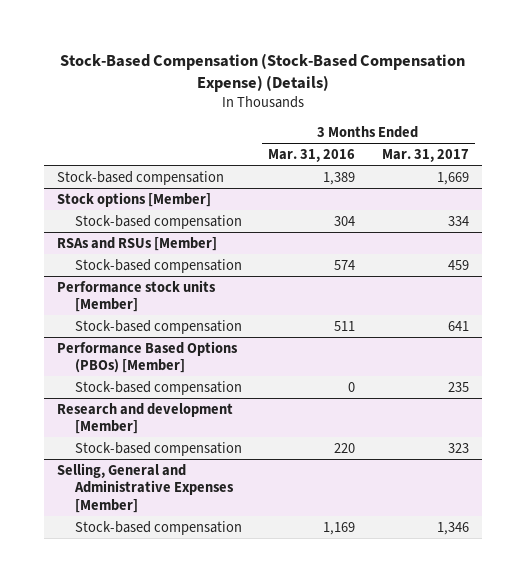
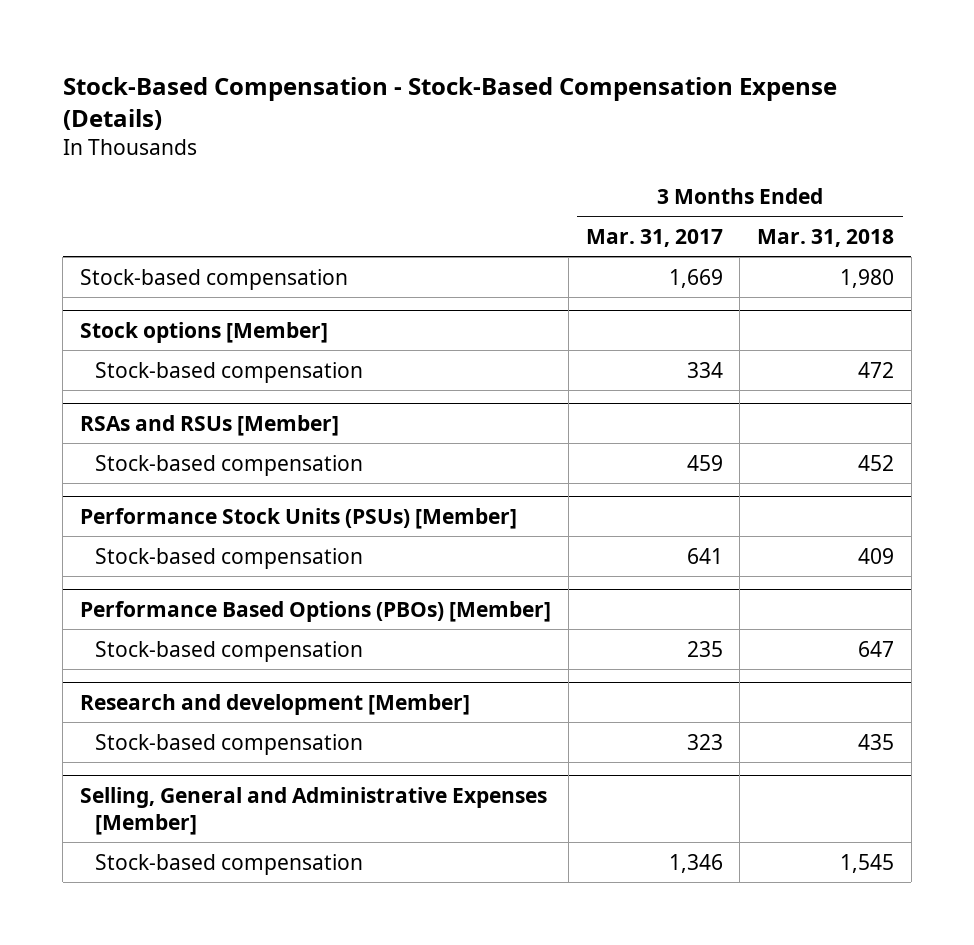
- Stock-Based Compensation (Stock-Based Compensation Expense) (Details)
+ Stock-Based Compensation - Stock-Based Compensation Expense (Details)
- | 3 Months Ended Mar. 31, 2016 | 3 Months Ended Mar. 31, 2017
+ | 3 Months Ended Mar. 31, 2017 | 3 Months Ended Mar. 31, 2018
- Performance stock units [Member]
+ Performance Stock Units (PSUs) [Member]

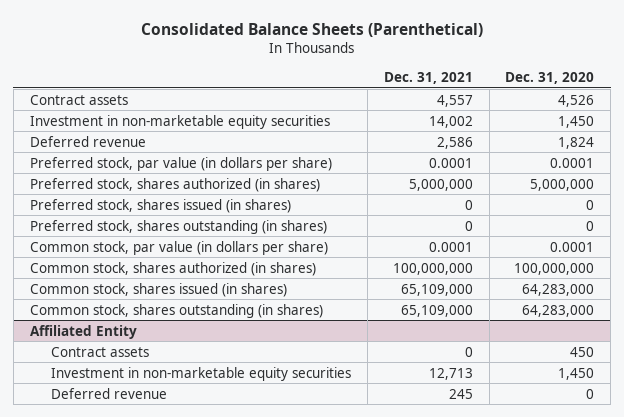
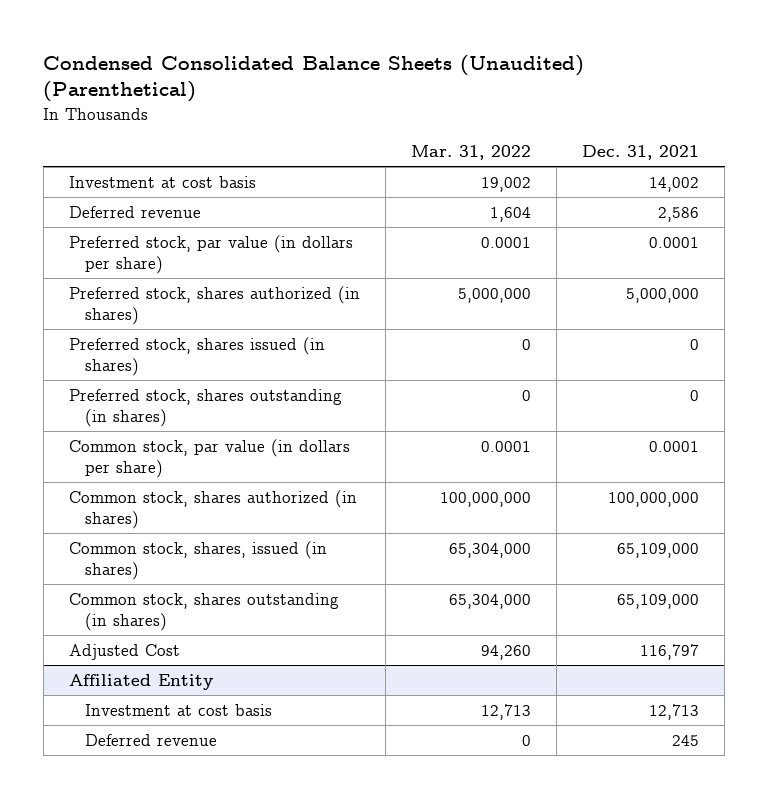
- Consolidated Balance Sheets (Parenthetical)
+ Condensed Consolidated Balance Sheets (Unaudited) (Parenthetical)
- | Dec. 31, 2021 | Dec. 31, 2020
+ | Mar. 31, 2022 | Dec. 31, 2021
- Contract assets | 4,557 | 4,526
- Investment in non-marketable equity securities | 14,002 | 1,450
+ Investment at cost basis | 19,002 | 14,002
- Common stock, shares issued (in shares) | 65,109,000 | 64,283,000
+ Common stock, shares, issued (in shares) | 65,304,000 | 65,109,000
+ Adjusted Cost | 94,260 | 116,797
@ Affiliated Entity
- Contract assets | 0 | 450
- Investment in non-marketable equity securities | 12,713 | 1,450
+ Investment at cost basis | 12,713 | 12,713

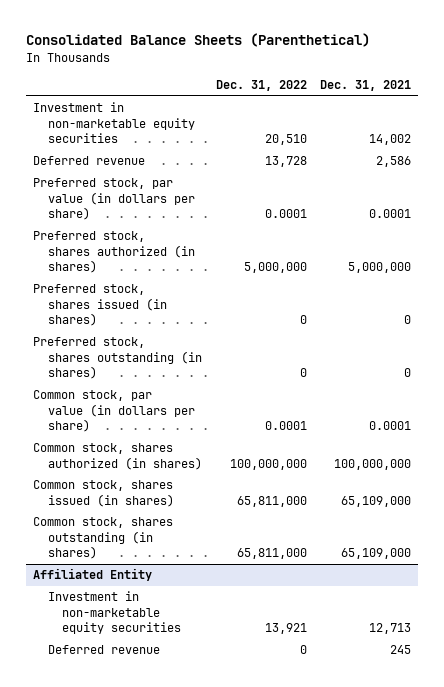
- Condensed Consolidated Balance Sheets (Unaudited) (Parenthetical)
+ Consolidated Balance Sheets (Parenthetical)
- | Mar. 31, 2022 | Dec. 31, 2021
+ | Dec. 31, 2022 | Dec. 31, 2021
- Investment at cost basis | 19,002 | 14,002
+ Investment in non-marketable equity securities | 20,510 | 14,002
- Common stock, shares, issued (in shares) | 65,304,000 | 65,109,000
+ Common stock, shares issued (in shares) | 65,811,000 | 65,109,000
- Adjusted Cost | 94,260 | 116,797
@ Affiliated Entity
- Investment at cost basis | 12,713 | 12,713
+ Investment in non-marketable equity securities | 13,921 | 12,713

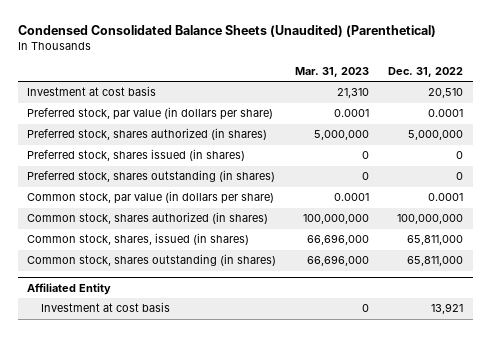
- Consolidated Balance Sheets (Parenthetical)
+ Condensed Consolidated Balance Sheets (Unaudited) (Parenthetical)
- | Dec. 31, 2022 | Dec. 31, 2021
+ | Mar. 31, 2023 | Dec. 31, 2022
- Investment in non-marketable equity securities | 20,510 | 14,002
- Deferred revenue | 13,728 | 2,586
+ Investment at cost basis | 21,310 | 20,510
- Common stock, shares issued (in shares) | 65,811,000 | 65,109,000
+ Common stock, shares, issued (in shares) | 66,696,000 | 65,811,000
@ Affiliated Entity
- Investment in non-marketable equity securities | 13,921 | 12,713
- Deferred revenue | 0 | 245
+ Investment at cost basis | 0 | 13,921

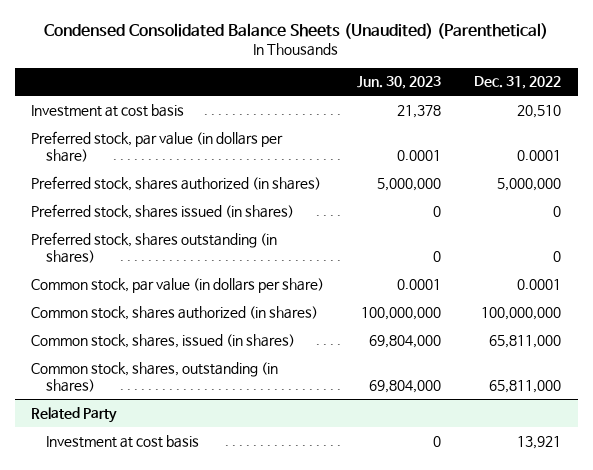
- | Mar. 31, 2023 | Dec. 31, 2022
+ | Jun. 30, 2023 | Dec. 31, 2022
- Common stock, shares outstanding (in shares) | 66,696,000 | 65,811,000
- Affiliated Entity
+ Common stock, shares, outstanding (in shares) | 69,804,000 | 65,811,000
+ Related Party

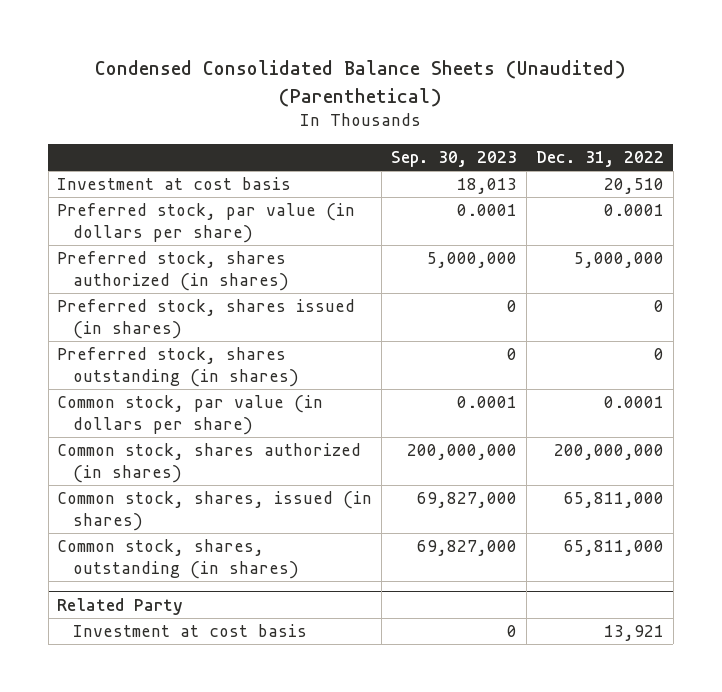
- | Jun. 30, 2023 | Dec. 31, 2022
+ | Sep. 30, 2023 | Dec. 31, 2022
- Common stock, shares authorized (in shares) | 100,000,000 | 100,000,000
+ Common stock, shares authorized (in shares) | 200,000,000 | 200,000,000

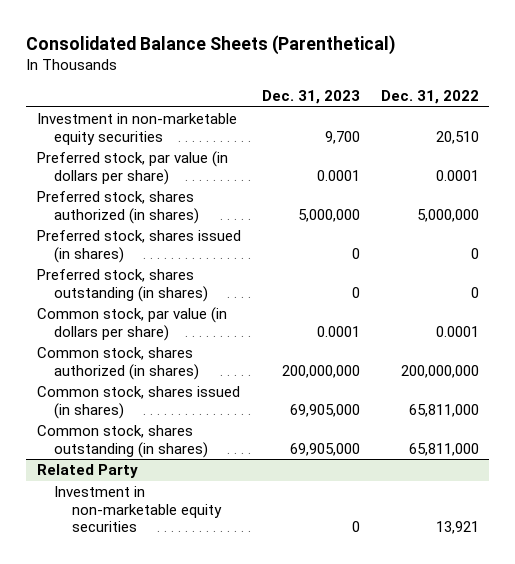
- Condensed Consolidated Balance Sheets (Unaudited) (Parenthetical)
+ Consolidated Balance Sheets (Parenthetical)
- | Sep. 30, 2023 | Dec. 31, 2022
+ | Dec. 31, 2023 | Dec. 31, 2022
- Investment at cost basis | 18,013 | 20,510
+ Investment in non-marketable equity securities | 9,700 | 20,510
- Common stock, shares, issued (in shares) | 69,827,000 | 65,811,000
- Common stock, shares, outstanding (in shares) | 69,827,000 | 65,811,000
+ Common stock, shares issued (in shares) | 69,905,000 | 65,811,000
+ Common stock, shares outstanding (in shares) | 69,905,000 | 65,811,000
@ Related Party
- Investment at cost basis | 0 | 13,921
+ Investment in non-marketable equity securities | 0 | 13,921

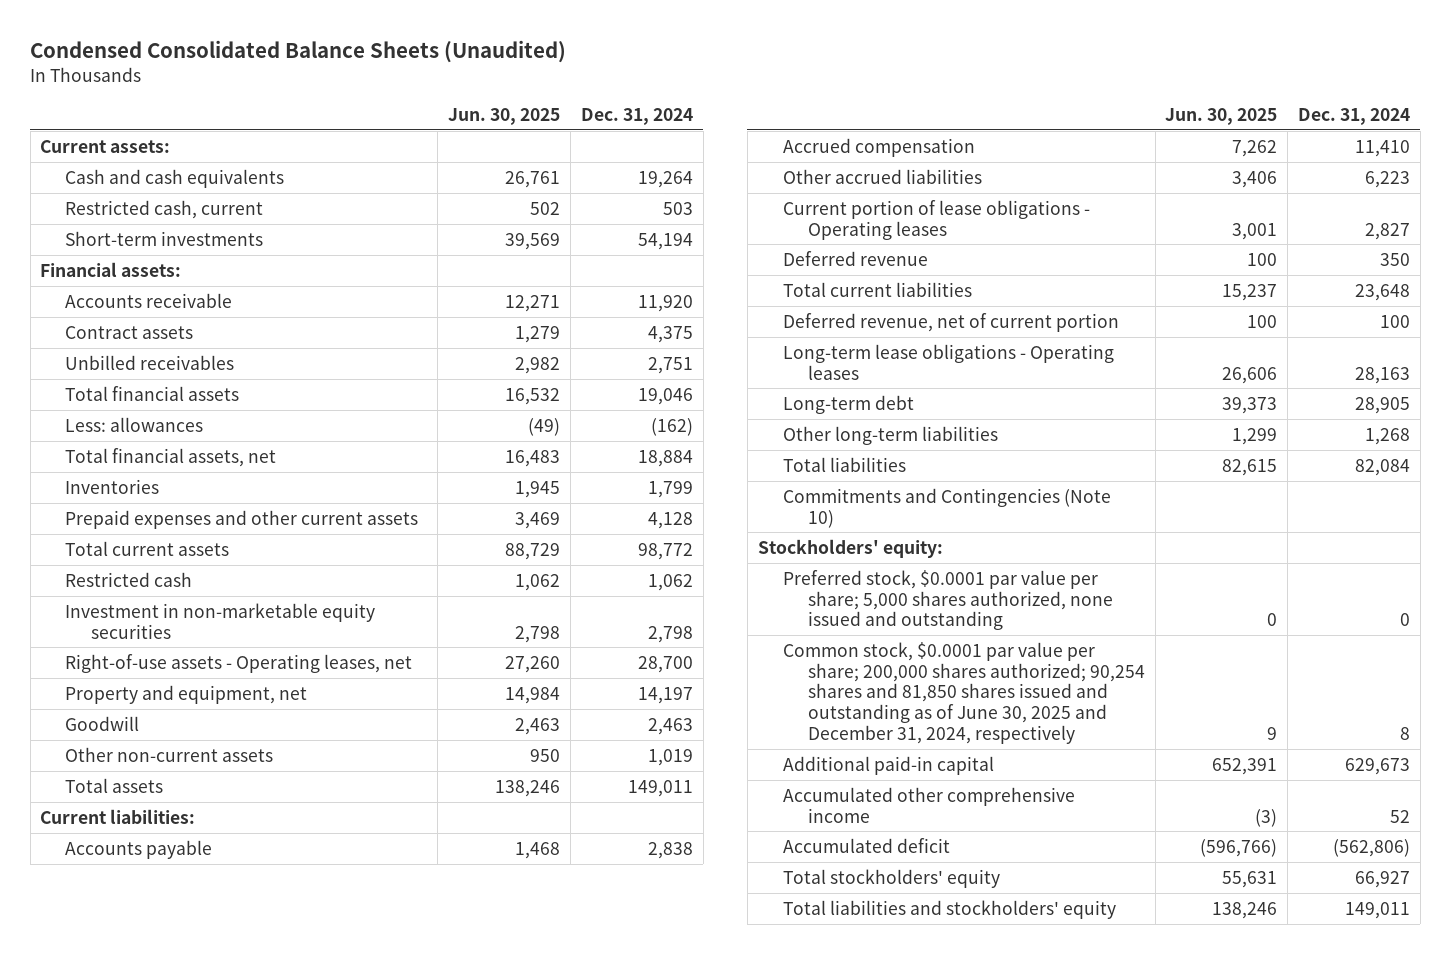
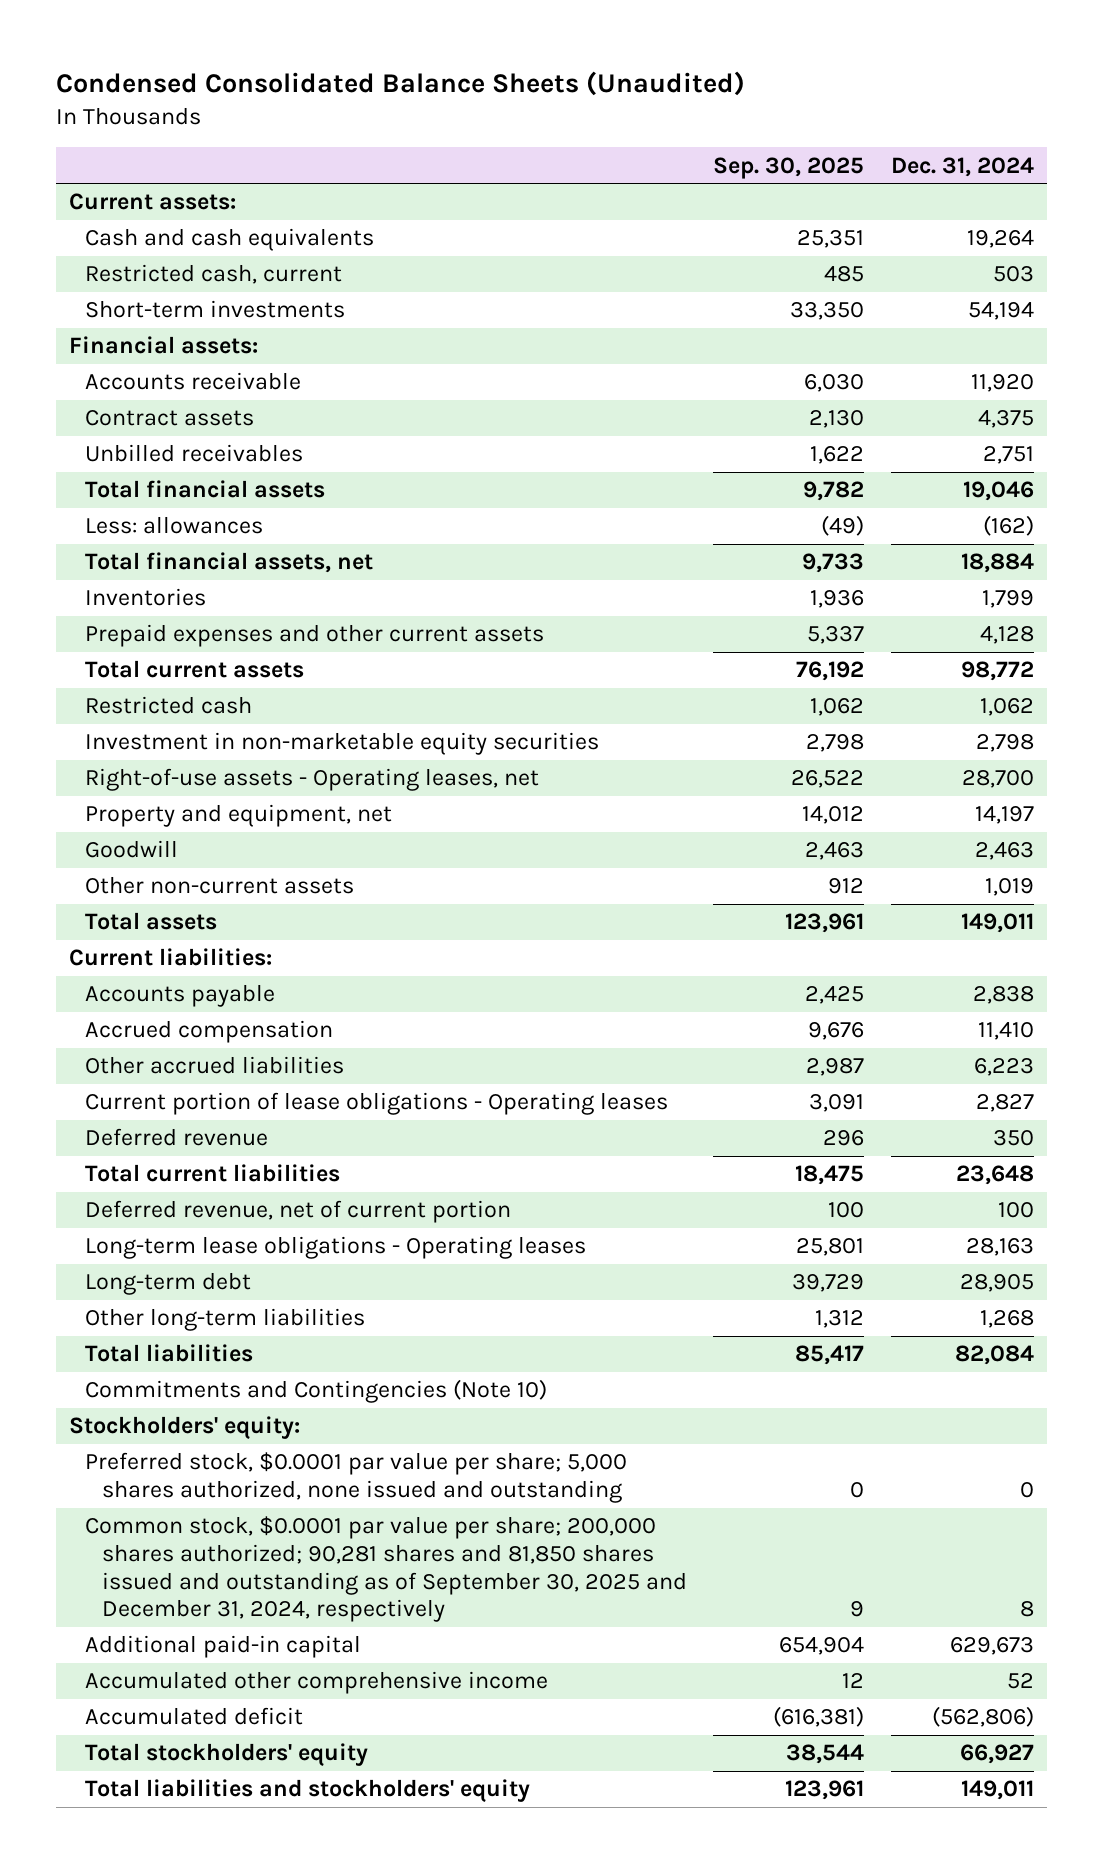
- | Jun. 30, 2025 | Dec. 31, 2024
+ | Sep. 30, 2025 | Dec. 31, 2024
- Common stock, $0.0001 par value per share; 200,000 shares authorized; 90,254 shares and 81,850 shares issued and outstanding as of June 30, 2025 and December 31, 2024, respectively | 9 | 8
+ Common stock, $0.0001 par value per share; 200,000 shares authorized; 90,281 shares and 81,850 shares issued and outstanding as of September 30, 2025 and December 31, 2024, respectively | 9 | 8

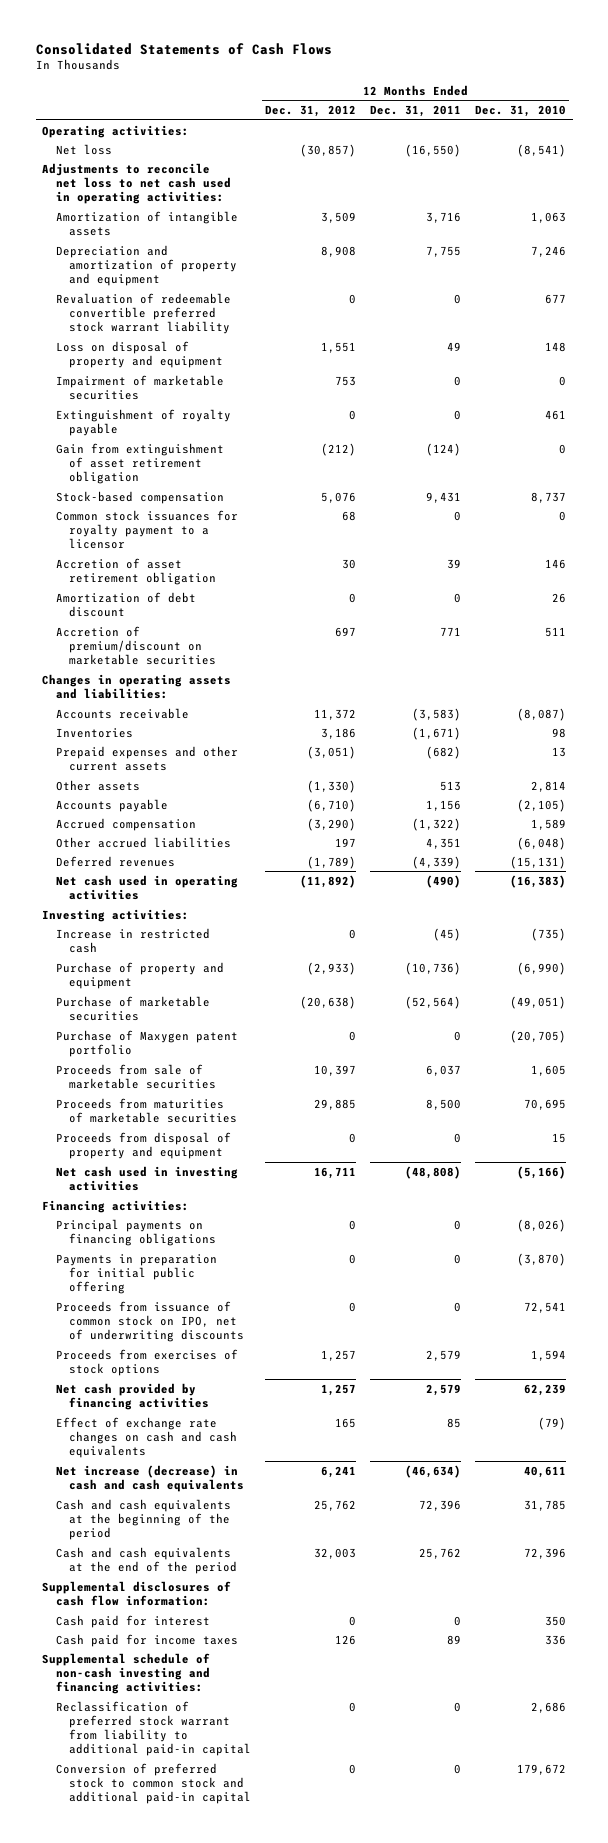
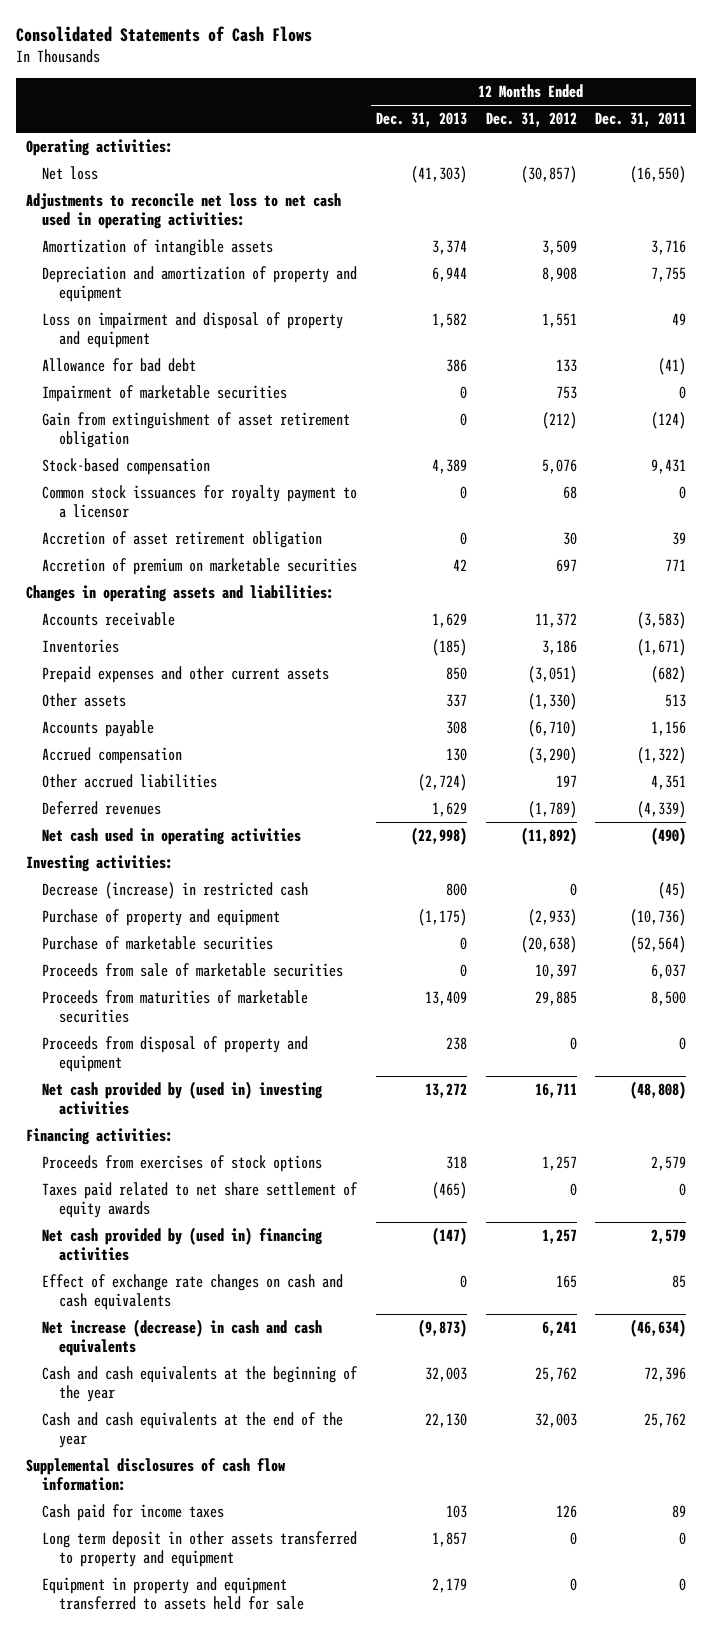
- | 12 Months Ended Dec. 31, 2012 | 12 Months Ended Dec. 31, 2011 | 12 Months Ended Dec. 31, 2010
+ | 12 Months Ended Dec. 31, 2013 | 12 Months Ended Dec. 31, 2012 | 12 Months Ended Dec. 31, 2011
- Revaluation of redeemable convertible preferred stock warrant liability | 0 | 0 | 677
- Loss on disposal of property and equipment | 1,551 | 49 | 148
+ Loss on impairment and disposal of property and equipment | 1,582 | 1,551 | 49
+ Allowance for bad debt | 386 | 133 | (41)
- Extinguishment of royalty payable | 0 | 0 | 461
- Amortization of debt discount | 0 | 0 | 26
- Accretion of premium/discount on marketable securities | 697 | 771 | 511
+ Accretion of premium on marketable securities | 42 | 697 | 771
- Increase in restricted cash | 0 | (45) | (735)
+ Decrease (increase) in restricted cash | 800 | 0 | (45)
- Purchase of Maxygen patent portfolio | 0 | 0 | (20,705)
- Net cash used in investing activities | 16,711 | (48,808) | (5,166)
+ Net cash provided by (used in) investing activities | 13,272 | 16,711 | (48,808)
- Principal payments on financing obligations | 0 | 0 | (8,026)
- Payments in preparation for initial public offering | 0 | 0 | (3,870)
- Proceeds from issuance of common stock on IPO, net of underwriting discounts | 0 | 0 | 72,541
- Net cash provided by financing activities | 1,257 | 2,579 | 62,239
+ Taxes paid related to net share settlement of equity awards | (465) | 0 | 0
+ Net cash provided by (used in) financing activities | (147) | 1,257 | 2,579
- Cash and cash equivalents at the beginning of the period | 25,762 | 72,396 | 31,785
- Cash and cash equivalents at the end of the period | 32,003 | 25,762 | 72,396
+ Cash and cash equivalents at the beginning of the year | 32,003 | 25,762 | 72,396
+ Cash and cash equivalents at the end of the year | 22,130 | 32,003 | 25,762
- Cash paid for interest | 0 | 0 | 350
- Supplemental schedule of non-cash investing and financing activities:
- Reclassification of preferred stock warrant from liability to additional paid-in capital | 0 | 0 | 2,686
- Conversion of preferred stock to common stock and additional paid-in capital | 0 | 0 | 179,672
+ Long term deposit in other assets transferred to property and equipment | 1,857 | 0 | 0
+ Equipment in property and equipment transferred to assets held for sale | 2,179 | 0 | 0

